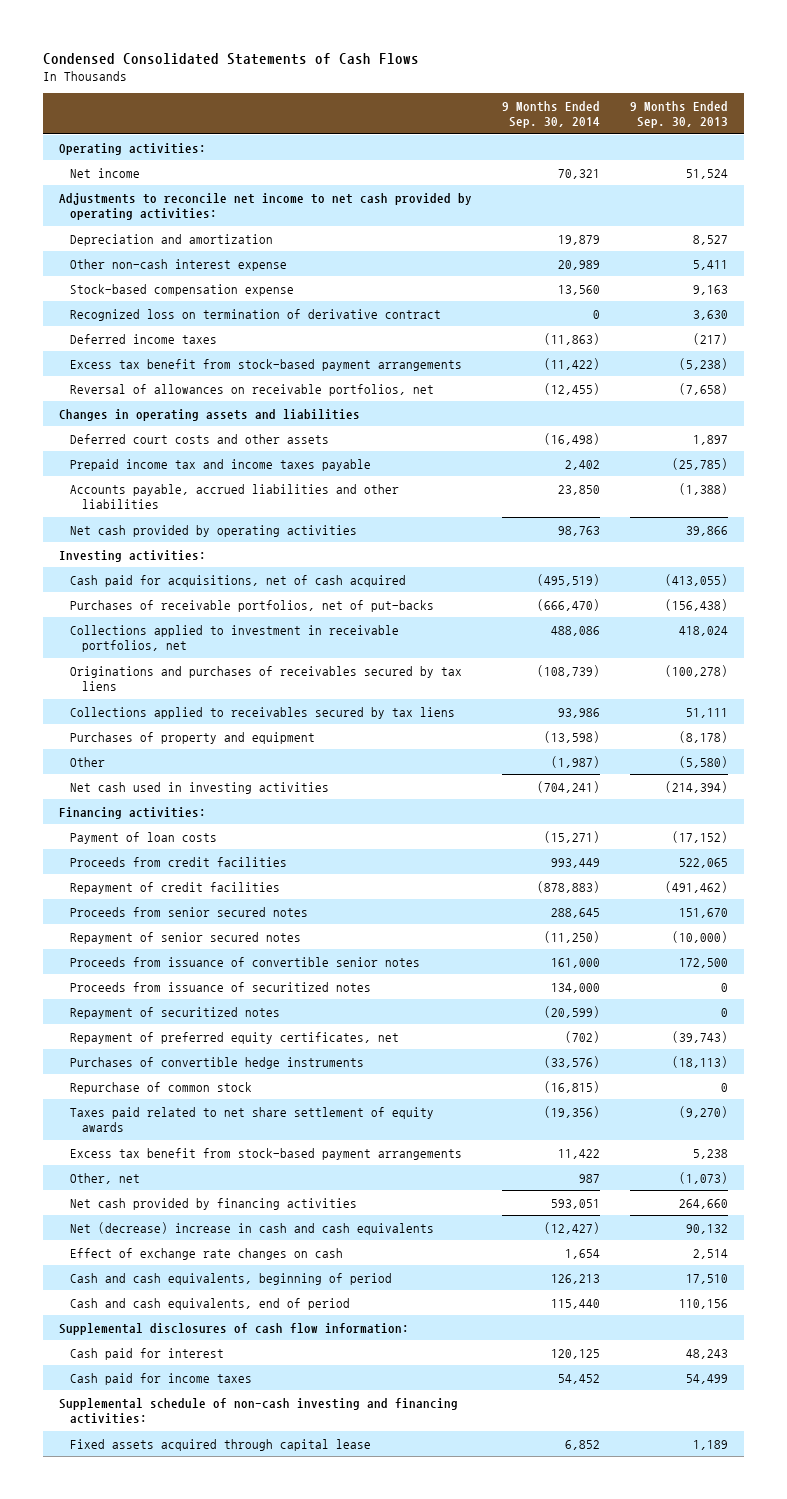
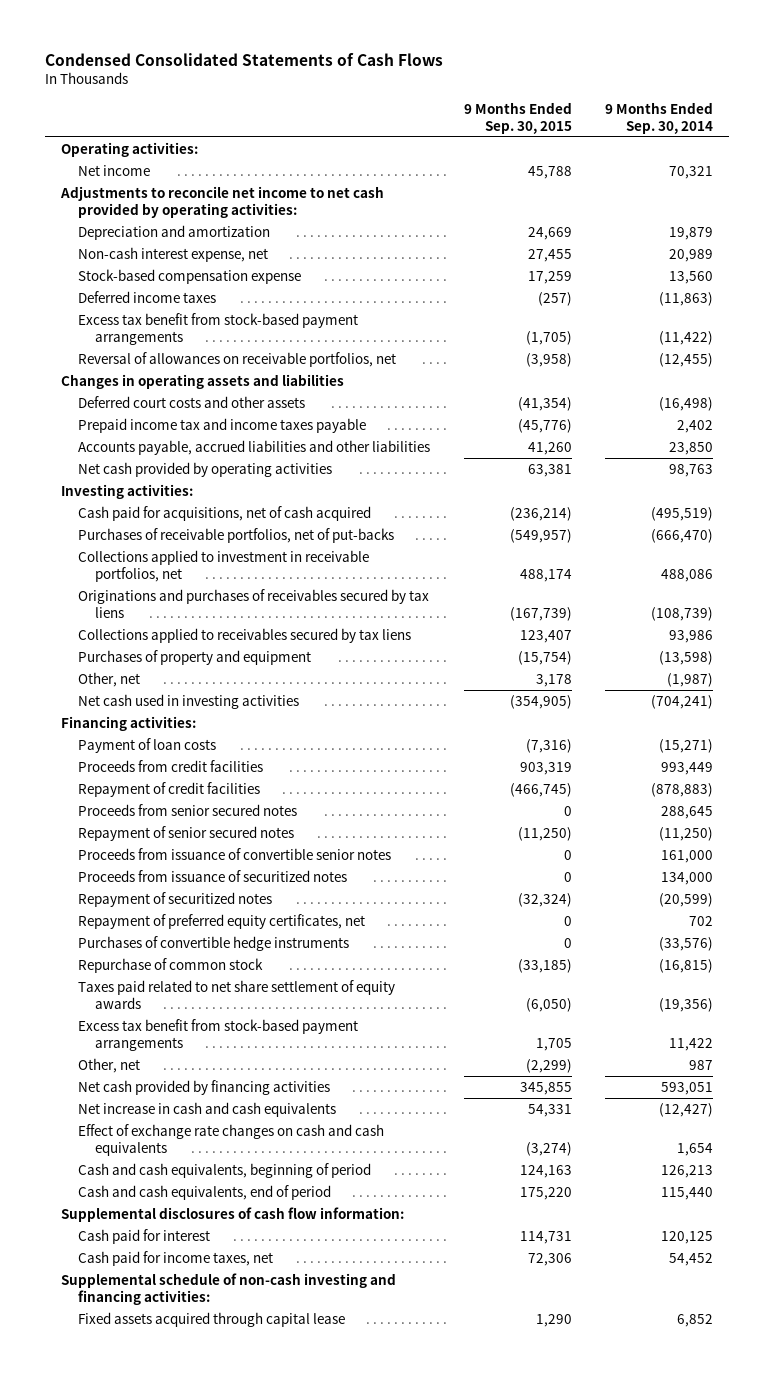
- | 9 Months Ended Sep. 30, 2014 | 9 Months Ended Sep. 30, 2013
+ | 9 Months Ended Sep. 30, 2015 | 9 Months Ended Sep. 30, 2014
- Other non-cash interest expense | 20,989 | 5,411
+ Non-cash interest expense, net | 27,455 | 20,989
- Recognized loss on termination of derivative contract | 0 | 3,630
- Other | (1,987) | (5,580)
+ Other, net | 3,178 | (1,987)
- Repayment of preferred equity certificates, net | (702) | (39,743)
+ Repayment of preferred equity certificates, net | 0 | 702
- Net (decrease) increase in cash and cash equivalents | (12,427) | 90,132
- Effect of exchange rate changes on cash | 1,654 | 2,514
+ Net increase in cash and cash equivalents | 54,331 | (12,427)
+ Effect of exchange rate changes on cash and cash equivalents | (3,274) | 1,654
- Cash paid for income taxes | 54,452 | 54,499
+ Cash paid for income taxes, net | 72,306 | 54,452

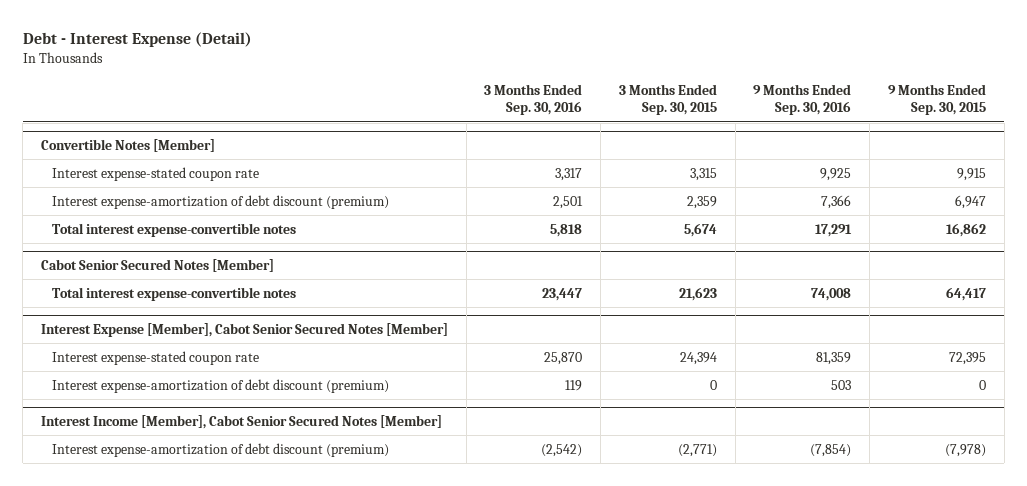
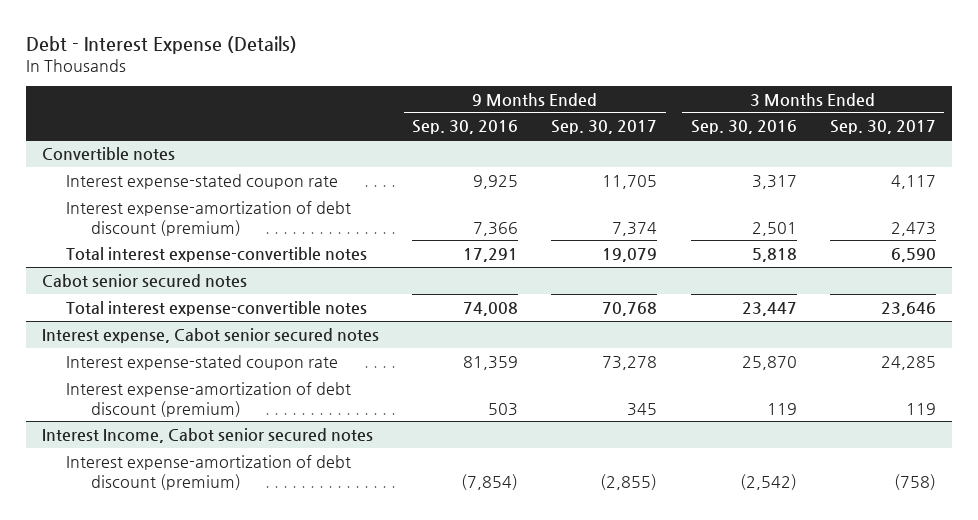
- Debt - Interest Expense (Detail)
+ Debt - Interest Expense (Details)
- | 3 Months Ended Sep. 30, 2016 | 3 Months Ended Sep. 30, 2015 | 9 Months Ended Sep. 30, 2016 | 9 Months Ended Sep. 30, 2015
+ | 9 Months Ended Sep. 30, 2016 | 9 Months Ended Sep. 30, 2017 | 3 Months Ended Sep. 30, 2016 | 3 Months Ended Sep. 30, 2017
- Convertible Notes [Member]
+ Convertible notes
- Cabot Senior Secured Notes [Member]
+ Cabot senior secured notes
- Interest Expense [Member], Cabot Senior Secured Notes [Member]
+ Interest expense, Cabot senior secured notes
- Interest Income [Member], Cabot Senior Secured Notes [Member]
+ Interest Income, Cabot senior secured notes

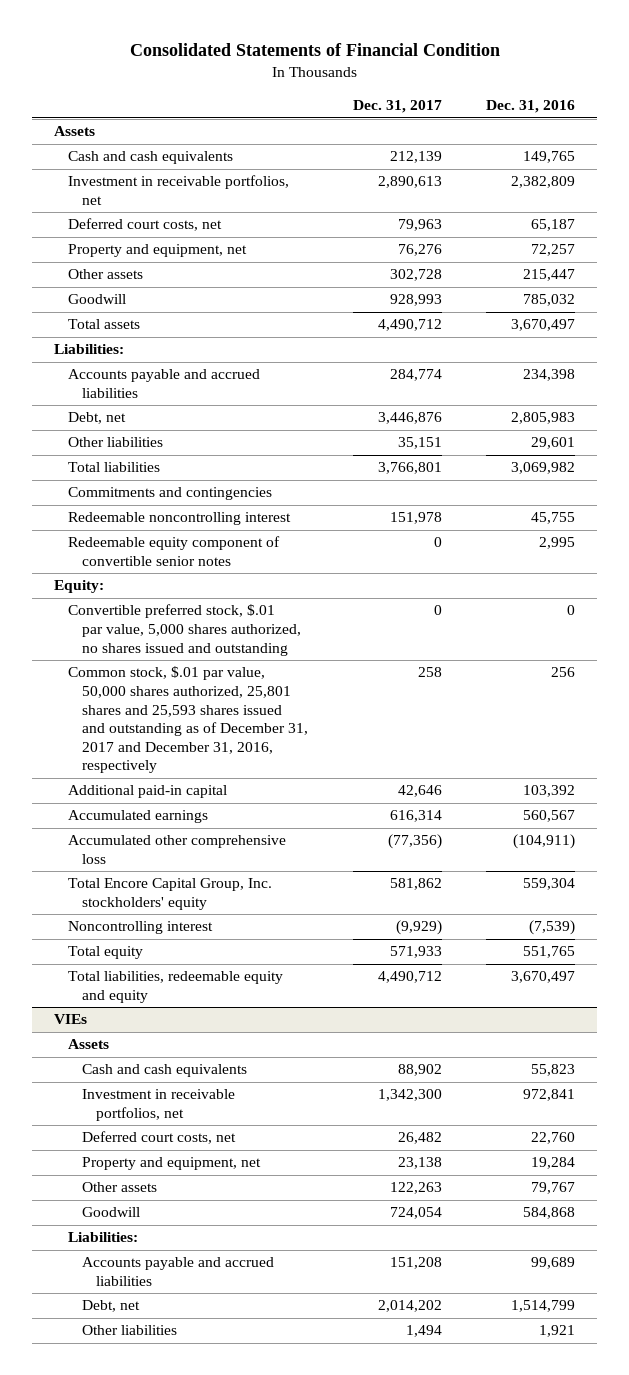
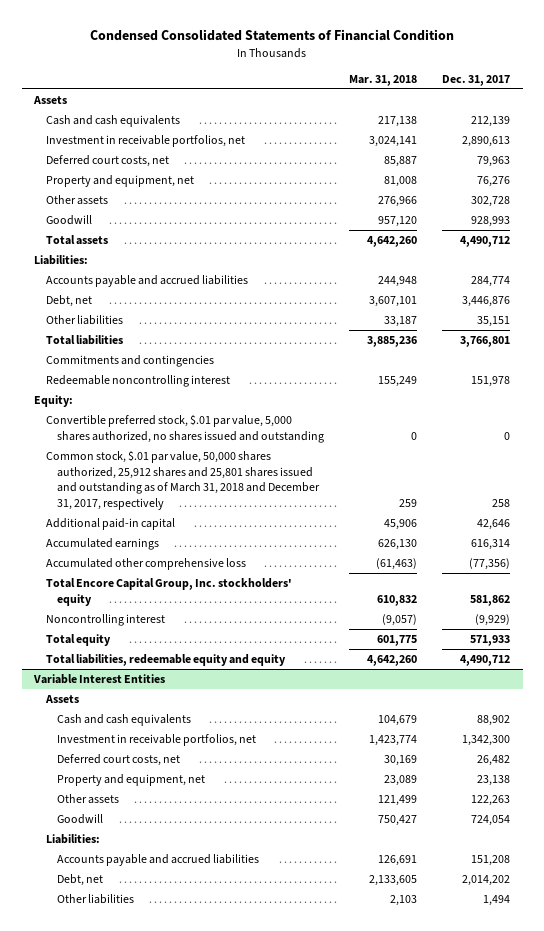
- Consolidated Statements of Financial Condition
+ Condensed Consolidated Statements of Financial Condition
- | Dec. 31, 2017 | Dec. 31, 2016
+ | Mar. 31, 2018 | Dec. 31, 2017
- Redeemable equity component of convertible senior notes | 0 | 2,995
- Common stock, $.01 par value, 50,000 shares authorized, 25,801 shares and 25,593 shares issued and outstanding as of December 31, 2017 and December 31, 2016, respectively | 258 | 256
+ Common stock, $.01 par value, 50,000 shares authorized, 25,912 shares and 25,801 shares issued and outstanding as of March 31, 2018 and December 31, 2017, respectively | 259 | 258
- VIEs
+ Variable Interest Entities

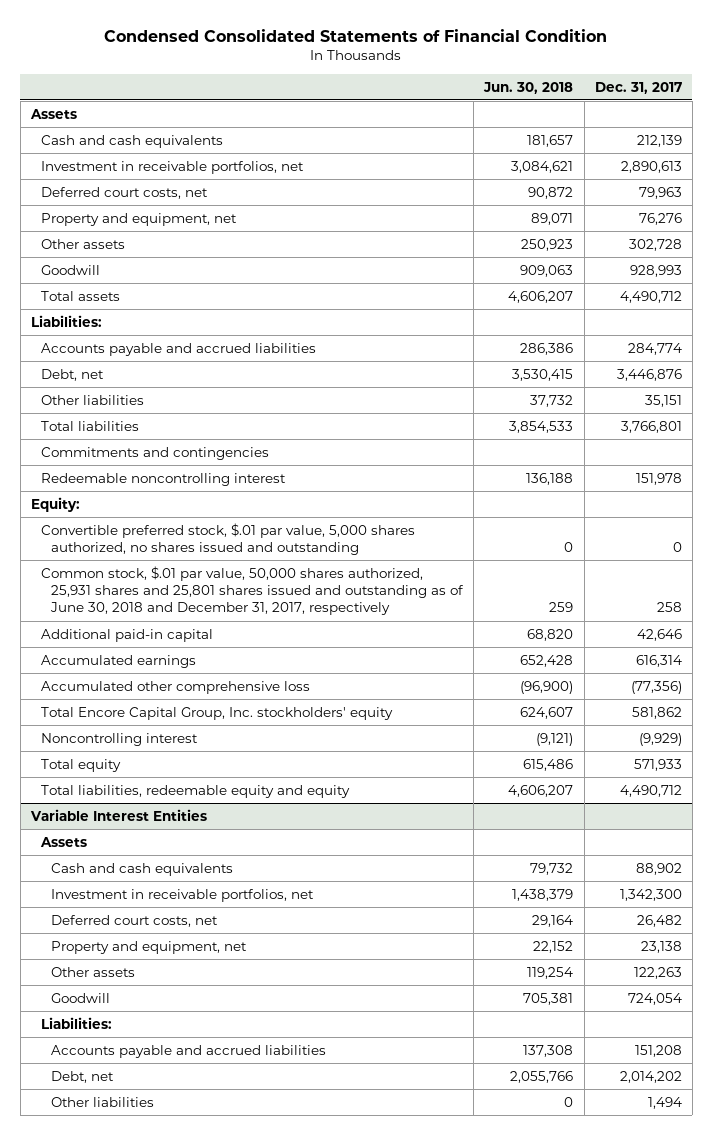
- | Mar. 31, 2018 | Dec. 31, 2017
+ | Jun. 30, 2018 | Dec. 31, 2017
- Common stock, $.01 par value, 50,000 shares authorized, 25,912 shares and 25,801 shares issued and outstanding as of March 31, 2018 and December 31, 2017, respectively | 259 | 258
+ Common stock, $.01 par value, 50,000 shares authorized, 25,931 shares and 25,801 shares issued and outstanding as of June 30, 2018 and December 31, 2017, respectively | 259 | 258

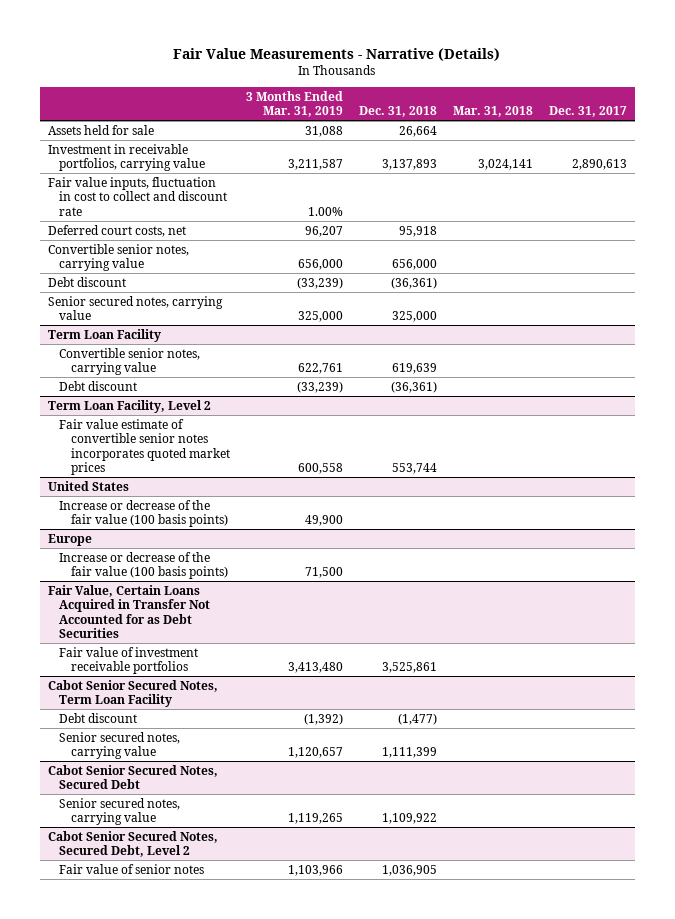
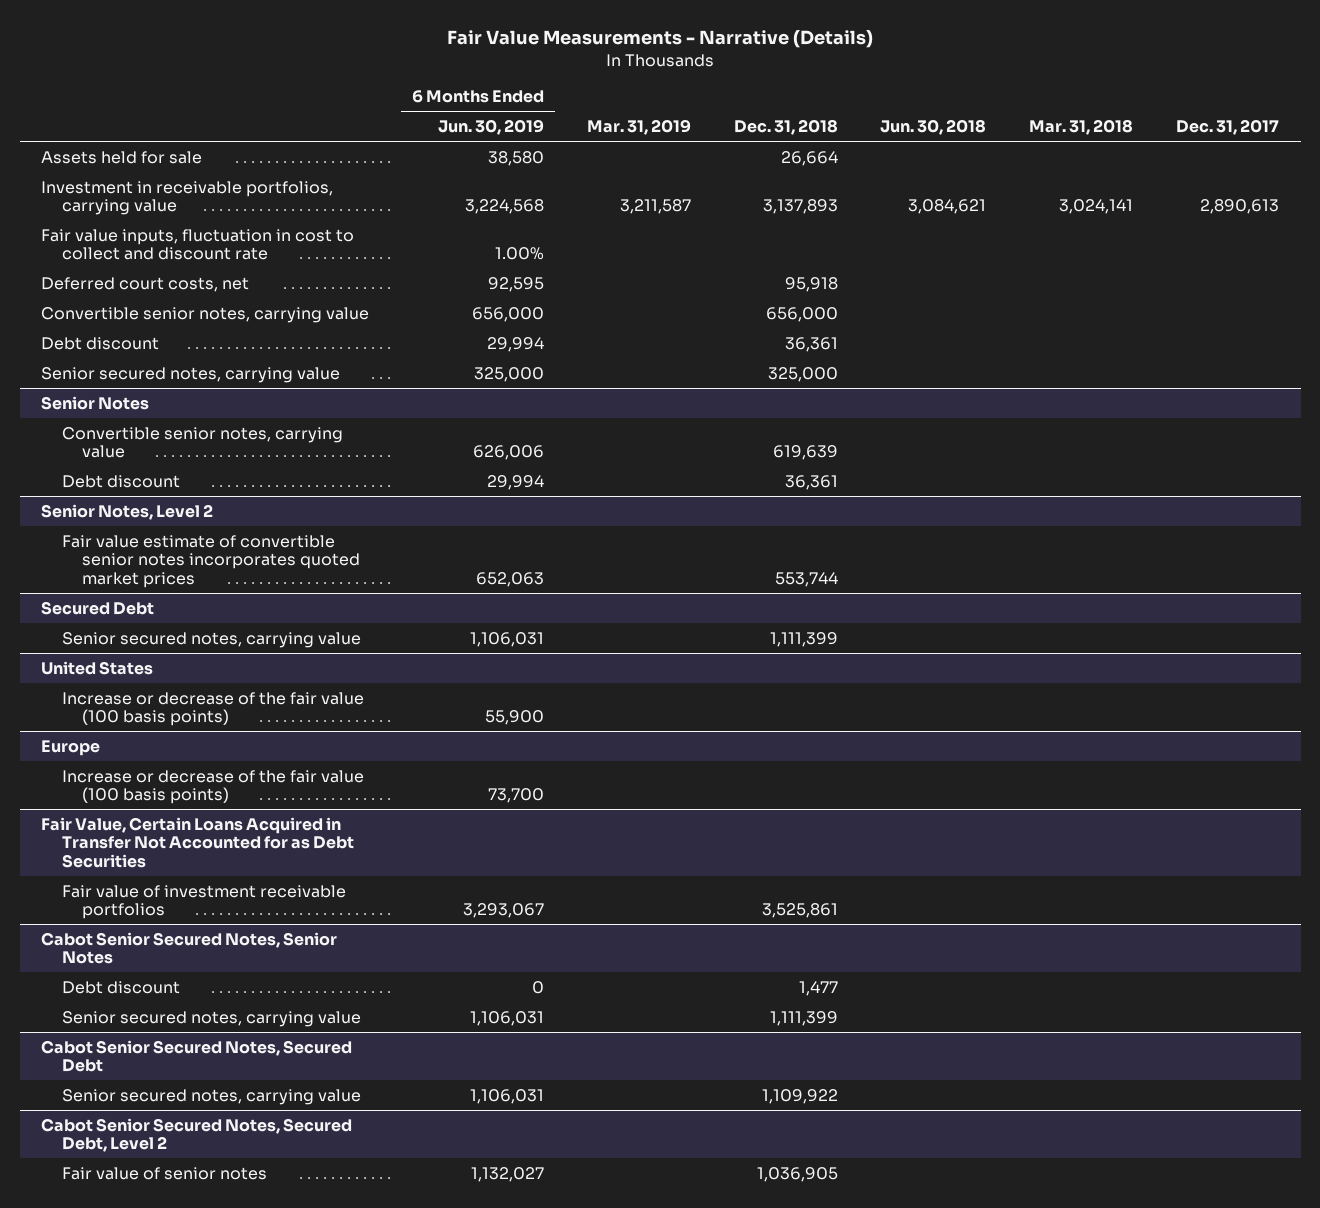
- | 3 Months Ended Mar. 31, 2019 | Dec. 31, 2018 | Mar. 31, 2018 | Dec. 31, 2017
+ | 6 Months Ended Jun. 30, 2019 | Mar. 31, 2019 | Dec. 31, 2018 | Jun. 30, 2018 | Mar. 31, 2018 | Dec. 31, 2017
- Debt discount | (33,239) | (36,361) | |
+ Debt discount | 29,994 | | 36,361 | | |
- Term Loan Facility
+ Senior Notes
- Debt discount | (33,239) | (36,361) | |
- Term Loan Facility, Level 2
+ Debt discount | 29,994 | | 36,361 | | |
+ Senior Notes, Level 2
+ Secured Debt
+ Senior secured notes, carrying value | 1,106,031 | | 1,111,399 | | |
- Cabot Senior Secured Notes, Term Loan Facility
- Debt discount | (1,392) | (1,477) | |
+ Cabot Senior Secured Notes, Senior Notes
+ Debt discount | 0 | | 1,477 | | |

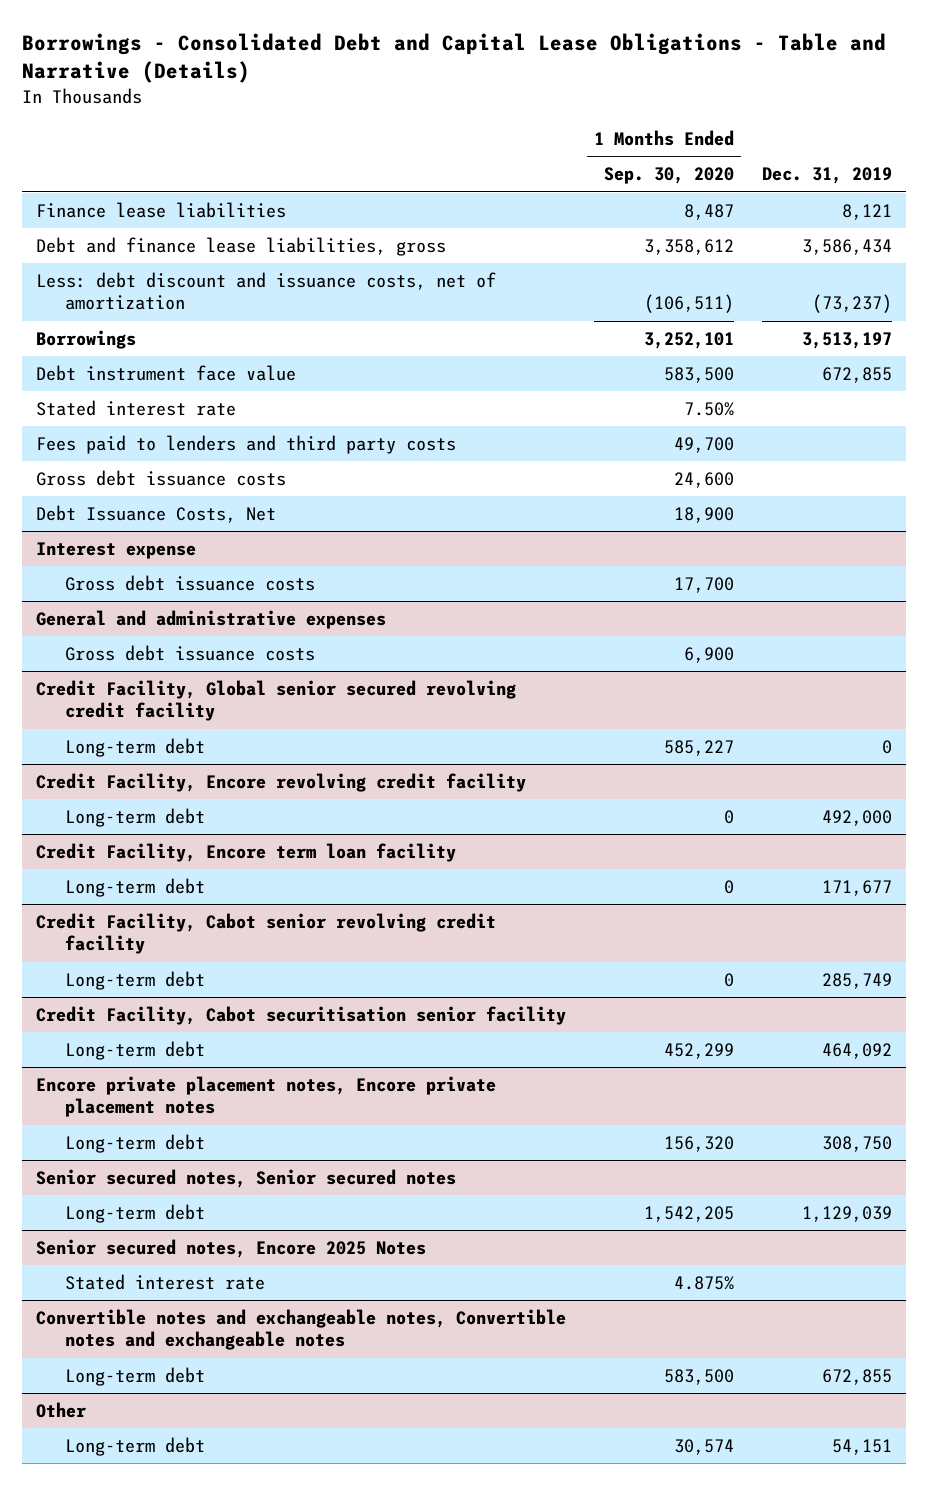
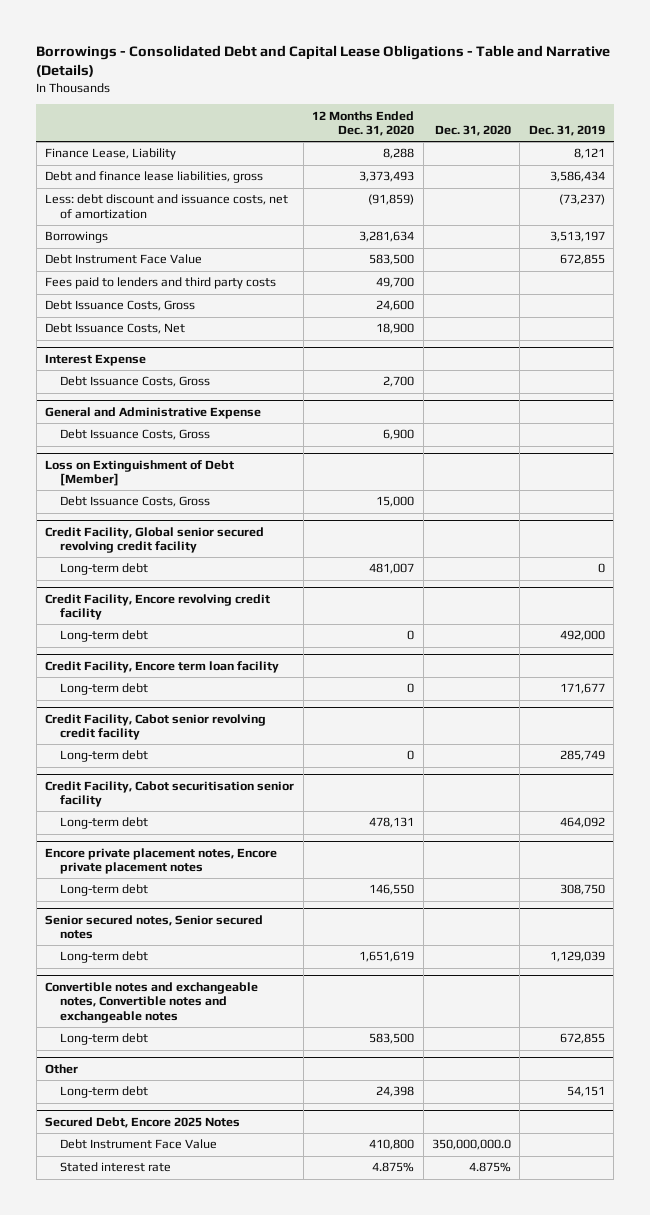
- | 1 Months Ended Sep. 30, 2020 | Dec. 31, 2019
+ | 12 Months Ended Dec. 31, 2020 | Dec. 31, 2020 | Dec. 31, 2019
- Finance lease liabilities | 8,487 | 8,121
+ Finance Lease, Liability | 8,288 | | 8,121
- Debt instrument face value | 583,500 | 672,855
- Stated interest rate | 7.50% |
+ Debt Instrument Face Value | 583,500 | | 672,855
- Gross debt issuance costs | 24,600 |
+ Debt Issuance Costs, Gross | 24,600 | |
- Interest expense
- Gross debt issuance costs | 17,700 |
- General and administrative expenses
- Gross debt issuance costs | 6,900 |
+ Interest Expense
+ Debt Issuance Costs, Gross | 2,700 | |
+ General and Administrative Expense
+ Debt Issuance Costs, Gross | 6,900 | |
+ Loss on Extinguishment of Debt [Member]
+ Debt Issuance Costs, Gross | 15,000 | |
- Senior secured notes, Encore 2025 Notes
- Stated interest rate | 4.875% |
+ Secured Debt, Encore 2025 Notes
+ Debt Instrument Face Value | 410,800 | 350,000,000.0 |
+ Stated interest rate | 4.875% | 4.875% |

